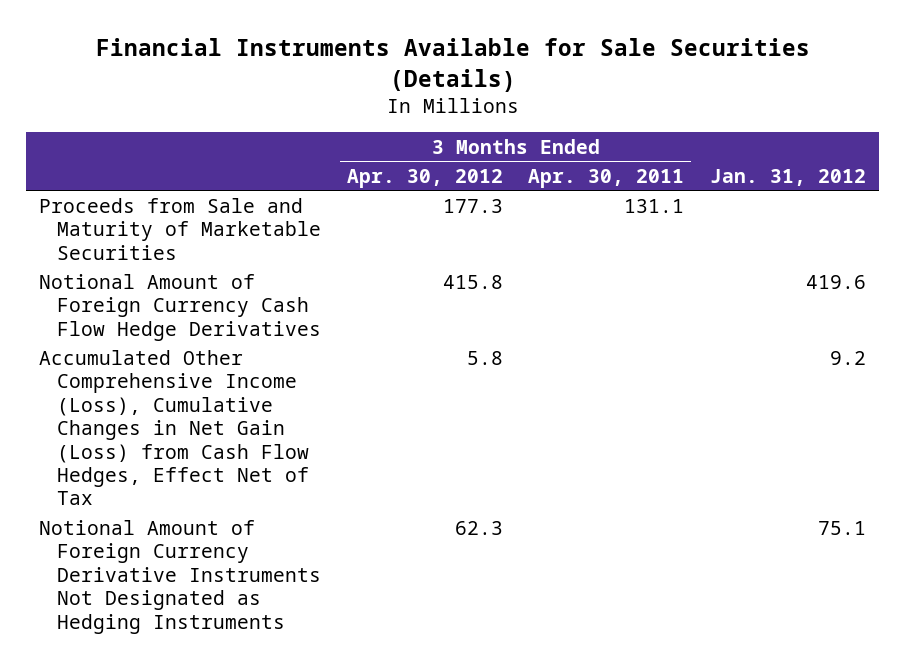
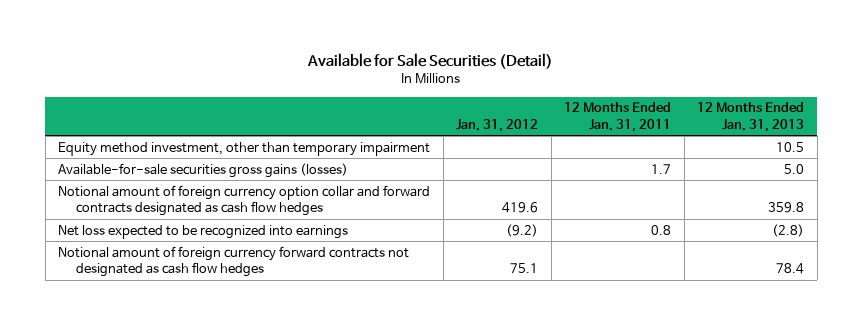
- Financial Instruments Available for Sale Securities (Details)
+ Available for Sale Securities (Detail)
- | 3 Months Ended Apr. 30, 2012 | 3 Months Ended Apr. 30, 2011 | Jan. 31, 2012
+ | Jan. 31, 2012 | 12 Months Ended Jan. 31, 2011 | 12 Months Ended Jan. 31, 2013
- Proceeds from Sale and Maturity of Marketable Securities | 177.3 | 131.1 |
- Notional Amount of Foreign Currency Cash Flow Hedge Derivatives | 415.8 | | 419.6
- Accumulated Other Comprehensive Income (Loss), Cumulative Changes in Net Gain (Loss) from Cash Flow Hedges, Effect Net of Tax | 5.8 | | 9.2
- Notional Amount of Foreign Currency Derivative Instruments Not Designated as Hedging Instruments | 62.3 | | 75.1
+ Equity method investment, other than temporary impairment | | | 10.5
+ Available-for-sale securities gross gains (losses) | | 1.7 | 5.0
+ Notional amount of foreign currency option collar and forward contracts designated as cash flow hedges | 419.6 | | 359.8
+ Net loss expected to be recognized into earnings | (9.2) | 0.8 | (2.8)
+ Notional amount of foreign currency forward contracts not designated as cash flow hedges | 75.1 | | 78.4

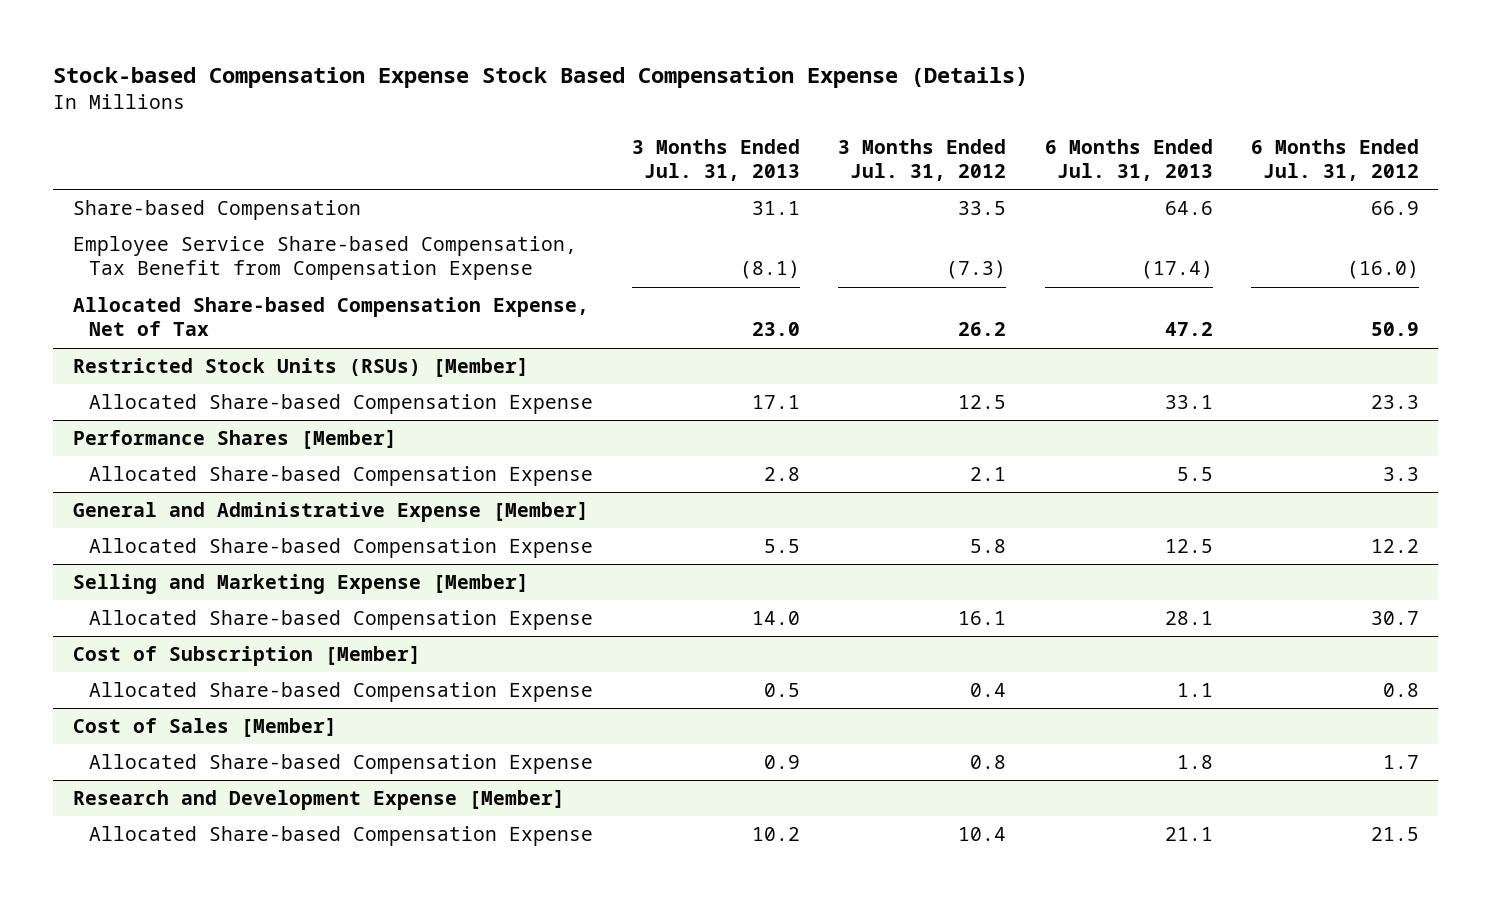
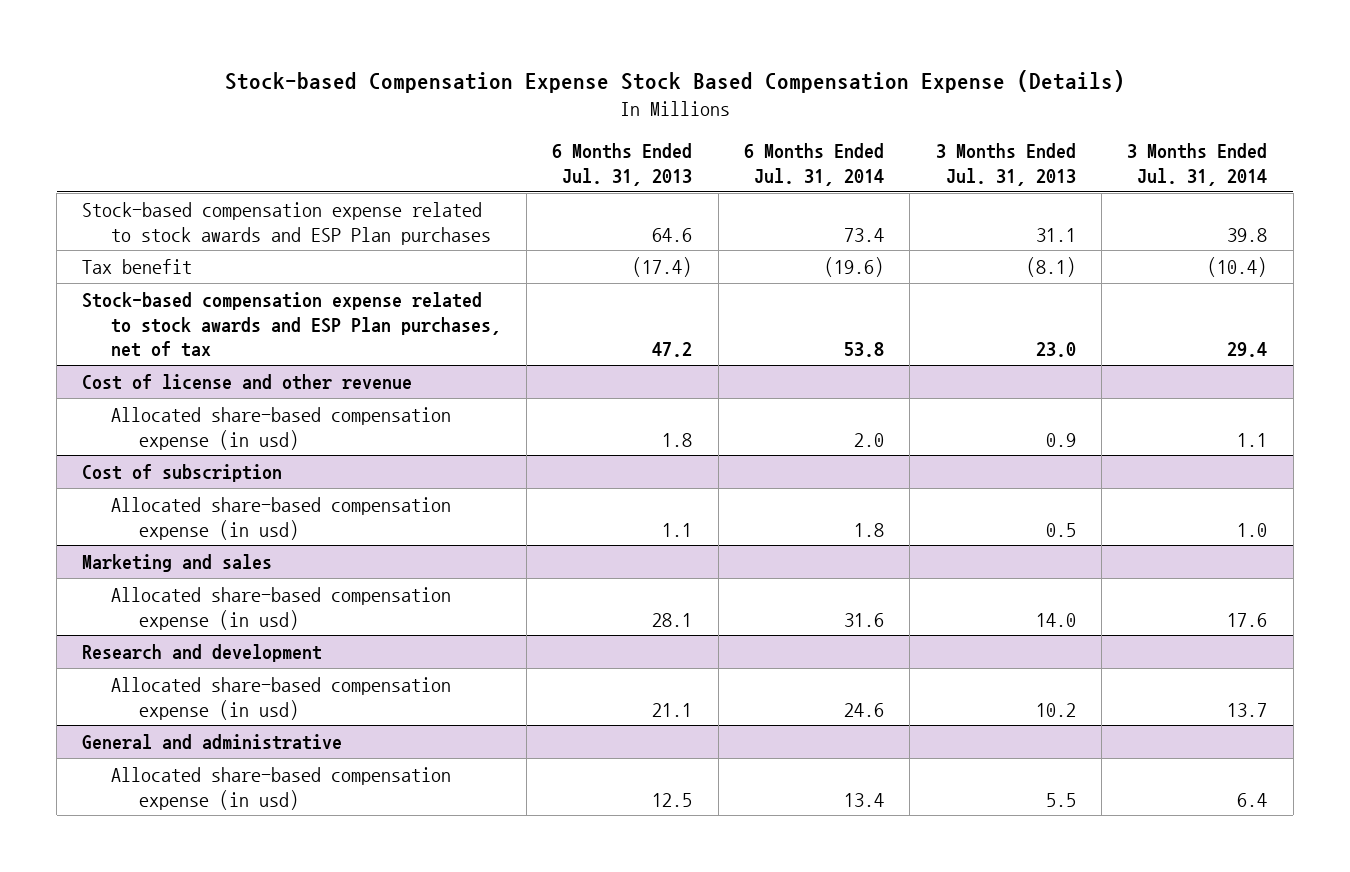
- | 3 Months Ended Jul. 31, 2013 | 3 Months Ended Jul. 31, 2012 | 6 Months Ended Jul. 31, 2013 | 6 Months Ended Jul. 31, 2012
+ | 6 Months Ended Jul. 31, 2013 | 6 Months Ended Jul. 31, 2014 | 3 Months Ended Jul. 31, 2013 | 3 Months Ended Jul. 31, 2014
- Share-based Compensation | 31.1 | 33.5 | 64.6 | 66.9
- Employee Service Share-based Compensation, Tax Benefit from Compensation Expense | (8.1) | (7.3) | (17.4) | (16.0)
- Allocated Share-based Compensation Expense, Net of Tax | 23.0 | 26.2 | 47.2 | 50.9
- Restricted Stock Units (RSUs) [Member]
- Allocated Share-based Compensation Expense | 17.1 | 12.5 | 33.1 | 23.3
- Performance Shares [Member]
- Allocated Share-based Compensation Expense | 2.8 | 2.1 | 5.5 | 3.3
- General and Administrative Expense [Member]
- Allocated Share-based Compensation Expense | 5.5 | 5.8 | 12.5 | 12.2
- Selling and Marketing Expense [Member]
- Allocated Share-based Compensation Expense | 14.0 | 16.1 | 28.1 | 30.7
- Cost of Subscription [Member]
- Allocated Share-based Compensation Expense | 0.5 | 0.4 | 1.1 | 0.8
- Cost of Sales [Member]
- Allocated Share-based Compensation Expense | 0.9 | 0.8 | 1.8 | 1.7
- Research and Development Expense [Member]
- Allocated Share-based Compensation Expense | 10.2 | 10.4 | 21.1 | 21.5
+ Stock-based compensation expense related to stock awards and ESP Plan purchases | 64.6 | 73.4 | 31.1 | 39.8
+ Tax benefit | (17.4) | (19.6) | (8.1) | (10.4)
+ Stock-based compensation expense related to stock awards and ESP Plan purchases, net of tax | 47.2 | 53.8 | 23.0 | 29.4
+ Cost of license and other revenue
+ Allocated share-based compensation expense (in usd) | 1.8 | 2.0 | 0.9 | 1.1
+ Cost of subscription
+ Allocated share-based compensation expense (in usd) | 1.1 | 1.8 | 0.5 | 1.0
+ Marketing and sales
+ Allocated share-based compensation expense (in usd) | 28.1 | 31.6 | 14.0 | 17.6
+ Research and development
+ Allocated share-based compensation expense (in usd) | 21.1 | 24.6 | 10.2 | 13.7
+ General and administrative
+ Allocated share-based compensation expense (in usd) | 12.5 | 13.4 | 5.5 | 6.4

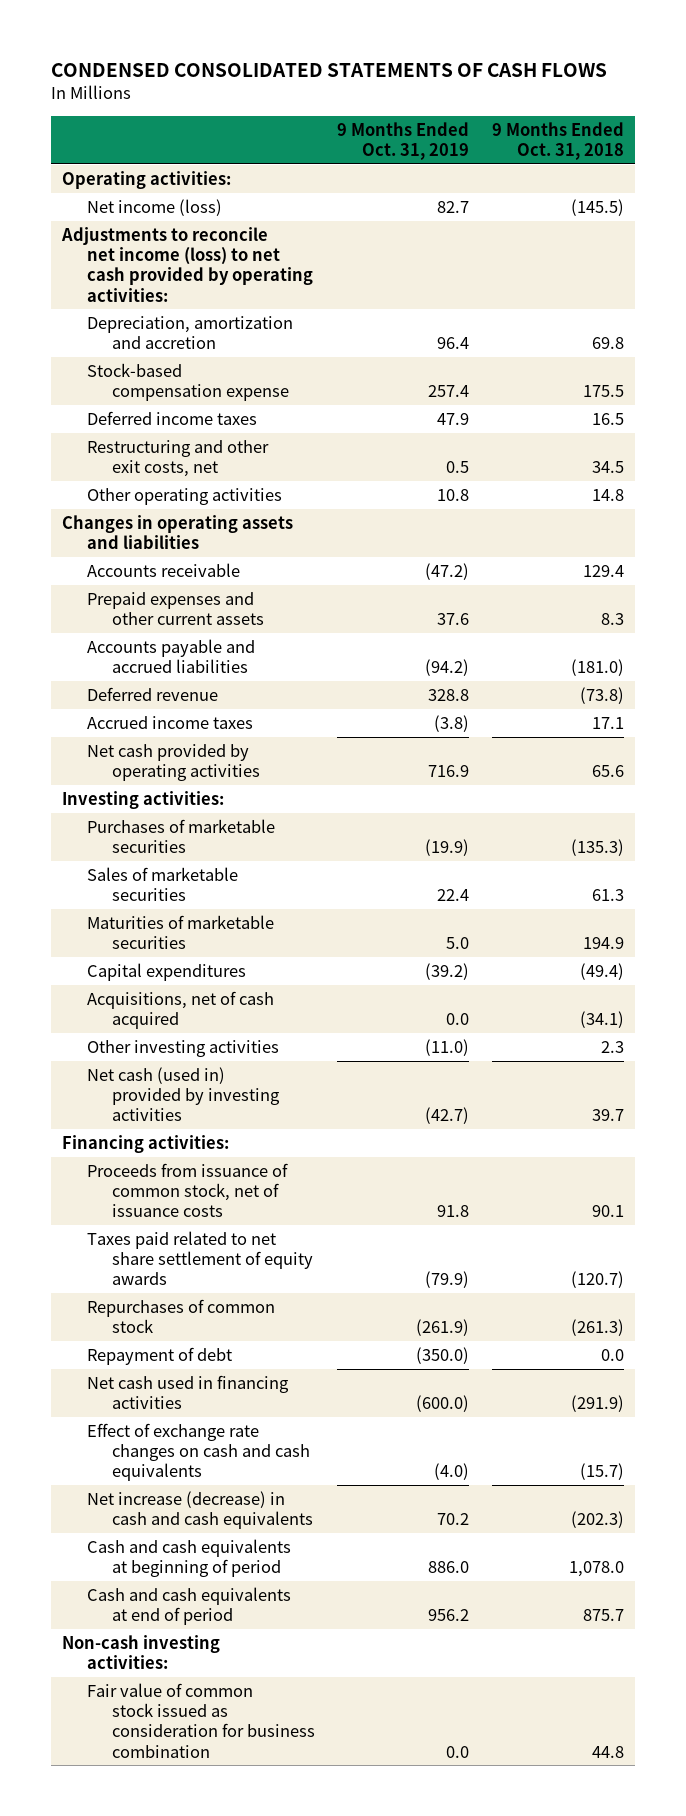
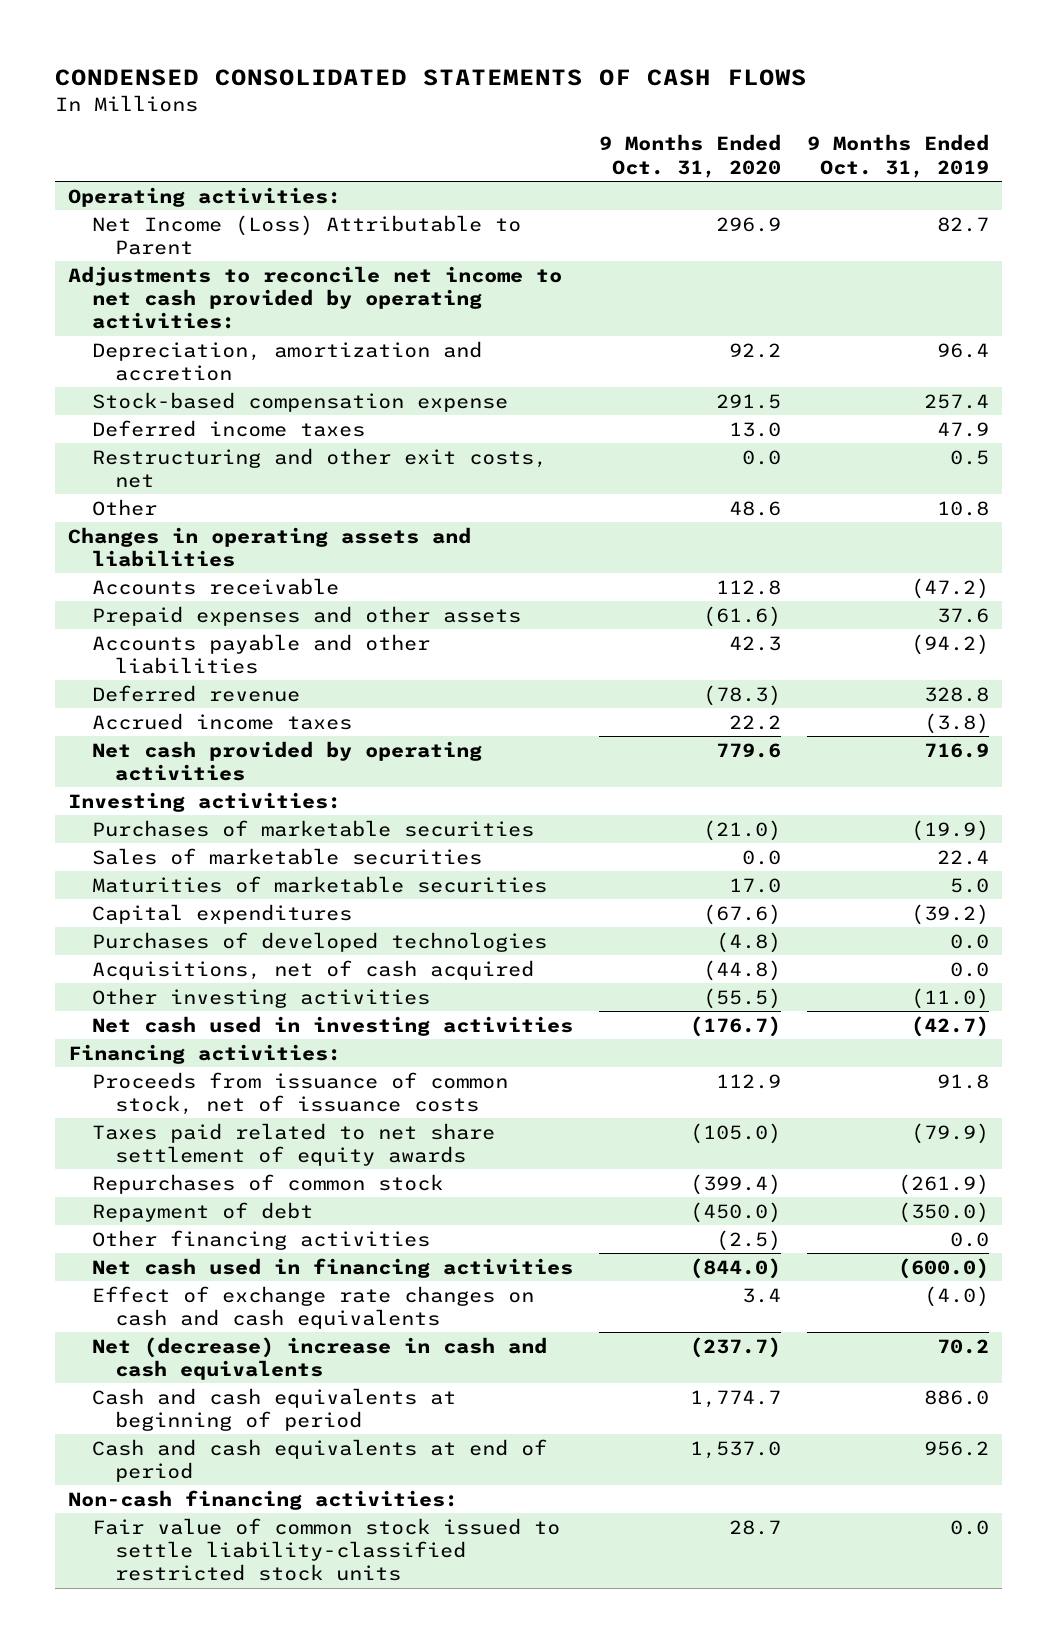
- | 9 Months Ended Oct. 31, 2019 | 9 Months Ended Oct. 31, 2018
+ | 9 Months Ended Oct. 31, 2020 | 9 Months Ended Oct. 31, 2019
- Net income (loss) | 82.7 | (145.5)
- Adjustments to reconcile net income (loss) to net cash provided by operating activities:
+ Net Income (Loss) Attributable to Parent | 296.9 | 82.7
+ Adjustments to reconcile net income to net cash provided by operating activities:
- Other operating activities | 10.8 | 14.8
+ Other | 48.6 | 10.8
- Prepaid expenses and other current assets | 37.6 | 8.3
- Accounts payable and accrued liabilities | (94.2) | (181.0)
+ Prepaid expenses and other assets | (61.6) | 37.6
+ Accounts payable and other liabilities | 42.3 | (94.2)
+ Purchases of developed technologies | (4.8) | 0.0
- Net cash (used in) provided by investing activities | (42.7) | 39.7
+ Net cash used in investing activities | (176.7) | (42.7)
+ Other financing activities | (2.5) | 0.0
- Net increase (decrease) in cash and cash equivalents | 70.2 | (202.3)
+ Net (decrease) increase in cash and cash equivalents | (237.7) | 70.2
- Non-cash investing activities:
- Fair value of common stock issued as consideration for business combination | 0.0 | 44.8
+ Non-cash financing activities:
+ Fair value of common stock issued to settle liability-classified restricted stock units | 28.7 | 0.0

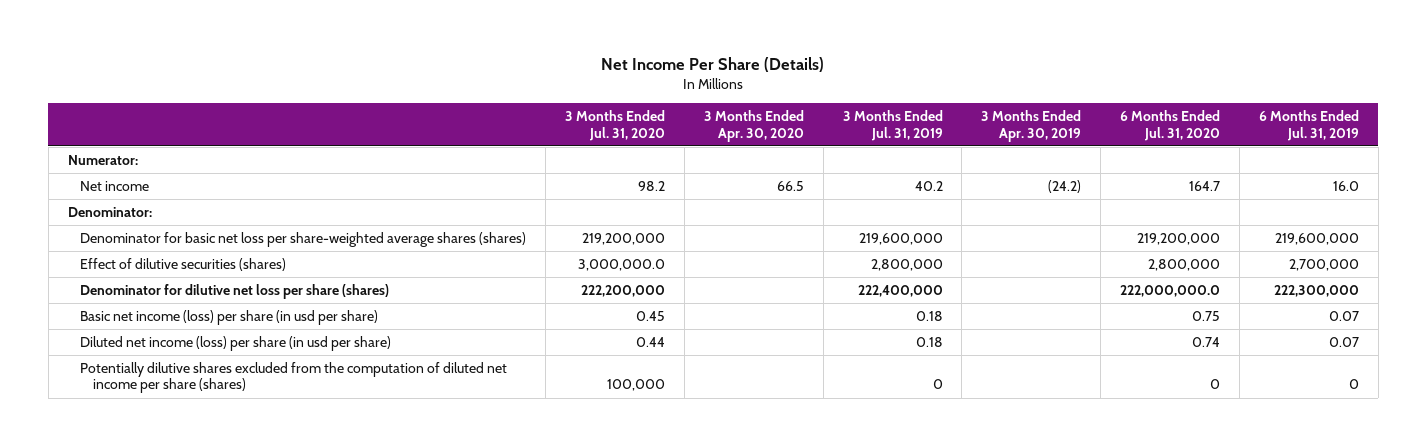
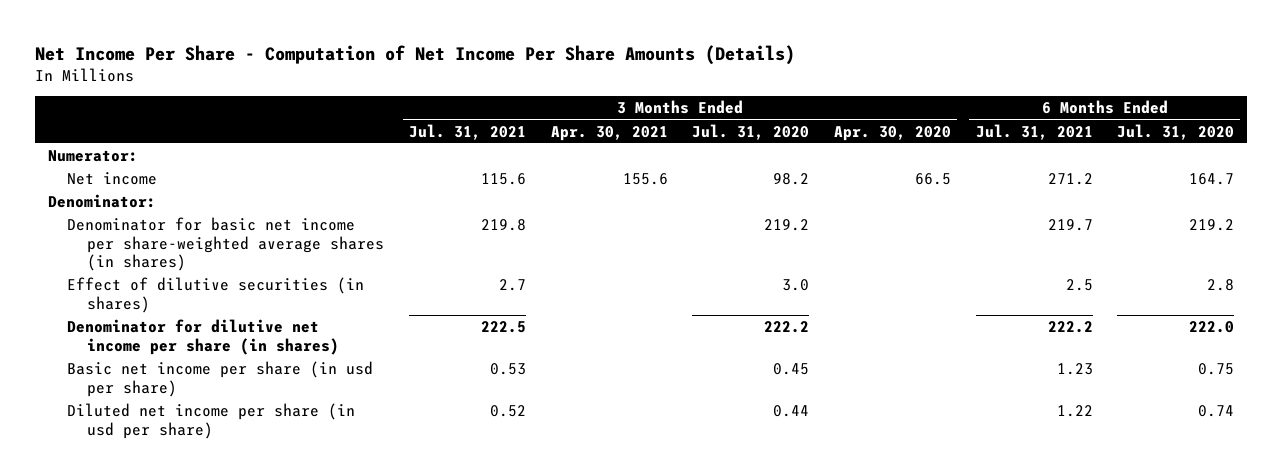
- Net Income Per Share (Details)
+ Net Income Per Share - Computation of Net Income Per Share Amounts (Details)
- | 3 Months Ended Jul. 31, 2020 | 3 Months Ended Apr. 30, 2020 | 3 Months Ended Jul. 31, 2019 | 3 Months Ended Apr. 30, 2019 | 6 Months Ended Jul. 31, 2020 | 6 Months Ended Jul. 31, 2019
+ | 3 Months Ended Jul. 31, 2021 | 3 Months Ended Apr. 30, 2021 | 3 Months Ended Jul. 31, 2020 | 3 Months Ended Apr. 30, 2020 | 6 Months Ended Jul. 31, 2021 | 6 Months Ended Jul. 31, 2020
- Denominator for basic net loss per share-weighted average shares (shares) | 219,200,000 | | 219,600,000 | | 219,200,000 | 219,600,000
- Effect of dilutive securities (shares) | 3,000,000.0 | | 2,800,000 | | 2,800,000 | 2,700,000
- Denominator for dilutive net loss per share (shares) | 222,200,000 | | 222,400,000 | | 222,000,000.0 | 222,300,000
- Basic net income (loss) per share (in usd per share) | 0.45 | | 0.18 | | 0.75 | 0.07
- Diluted net income (loss) per share (in usd per share) | 0.44 | | 0.18 | | 0.74 | 0.07
- Potentially dilutive shares excluded from the computation of diluted net income per share (shares) | 100,000 | | 0 | | 0 | 0
+ Denominator for basic net income per share-weighted average shares (in shares) | 219.8 | | 219.2 | | 219.7 | 219.2
+ Effect of dilutive securities (in shares) | 2.7 | | 3.0 | | 2.5 | 2.8
+ Denominator for dilutive net income per share (in shares) | 222.5 | | 222.2 | | 222.2 | 222.0
+ Basic net income per share (in usd per share) | 0.53 | | 0.45 | | 1.23 | 0.75
+ Diluted net income per share (in usd per share) | 0.52 | | 0.44 | | 1.22 | 0.74

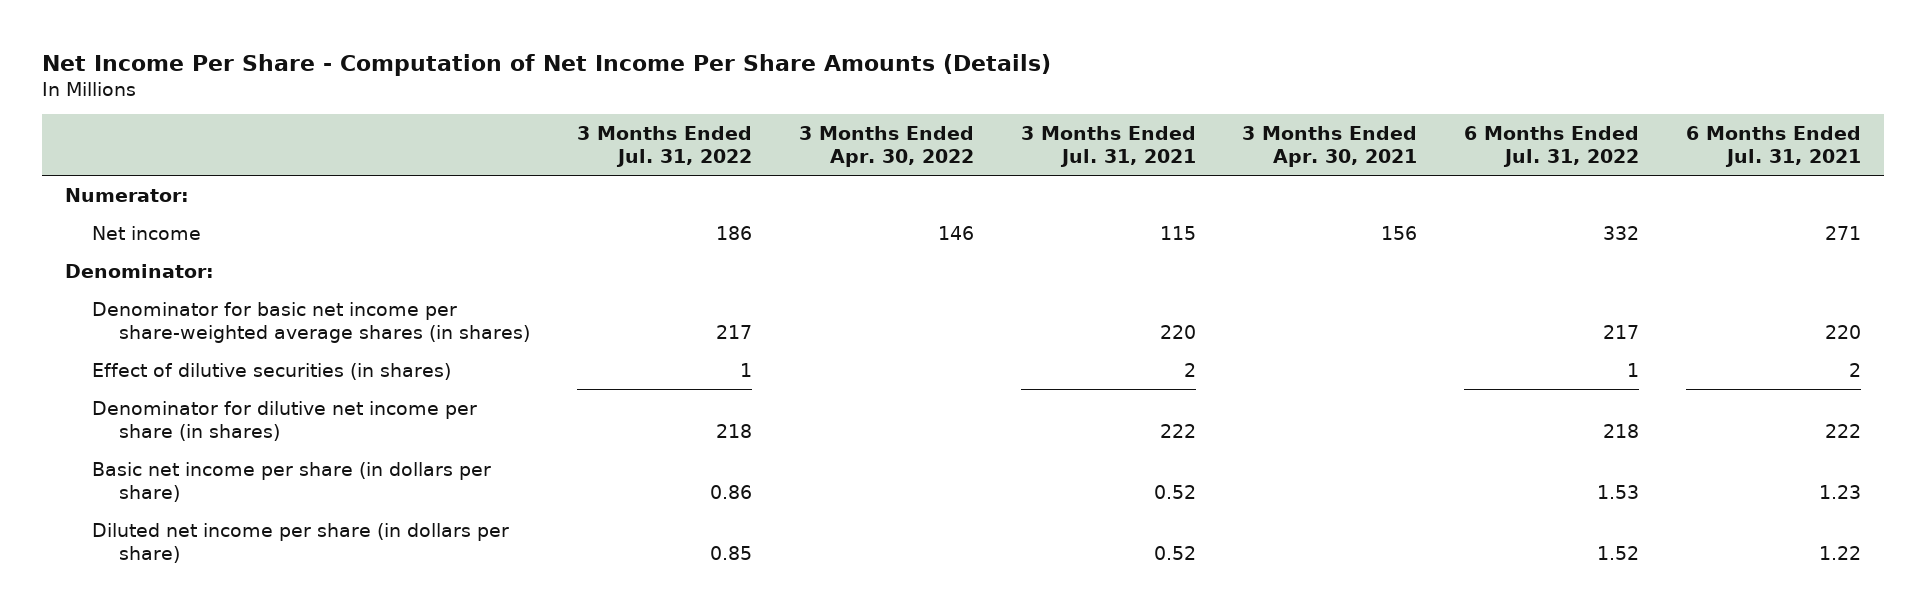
- | 3 Months Ended Jul. 31, 2021 | 3 Months Ended Apr. 30, 2021 | 3 Months Ended Jul. 31, 2020 | 3 Months Ended Apr. 30, 2020 | 6 Months Ended Jul. 31, 2021 | 6 Months Ended Jul. 31, 2020
+ | 3 Months Ended Jul. 31, 2022 | 3 Months Ended Apr. 30, 2022 | 3 Months Ended Jul. 31, 2021 | 3 Months Ended Apr. 30, 2021 | 6 Months Ended Jul. 31, 2022 | 6 Months Ended Jul. 31, 2021
- Net income | 115.6 | 155.6 | 98.2 | 66.5 | 271.2 | 164.7
+ Net income | 186 | 146 | 115 | 156 | 332 | 271
- Denominator for basic net income per share-weighted average shares (in shares) | 219.8 | | 219.2 | | 219.7 | 219.2
- Effect of dilutive securities (in shares) | 2.7 | | 3.0 | | 2.5 | 2.8
- Denominator for dilutive net income per share (in shares) | 222.5 | | 222.2 | | 222.2 | 222.0
- Basic net income per share (in usd per share) | 0.53 | | 0.45 | | 1.23 | 0.75
- Diluted net income per share (in usd per share) | 0.52 | | 0.44 | | 1.22 | 0.74
+ Denominator for basic net income per share-weighted average shares (in shares) | 217 | | 220 | | 217 | 220
+ Effect of dilutive securities (in shares) | 1 | | 2 | | 1 | 2
+ Denominator for dilutive net income per share (in shares) | 218 | | 222 | | 218 | 222
+ Basic net income per share (in dollars per share) | 0.86 | | 0.52 | | 1.53 | 1.23
+ Diluted net income per share (in dollars per share) | 0.85 | | 0.52 | | 1.52 | 1.22

